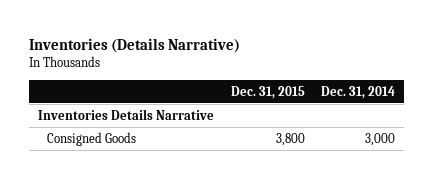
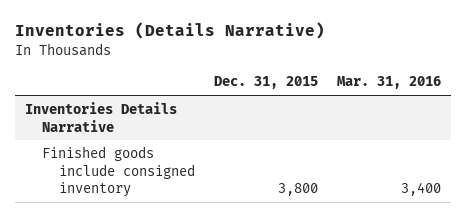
- | Dec. 31, 2015 | Dec. 31, 2014
+ | Dec. 31, 2015 | Mar. 31, 2016
- Consigned Goods | 3,800 | 3,000
+ Finished goods include consigned inventory | 3,800 | 3,400

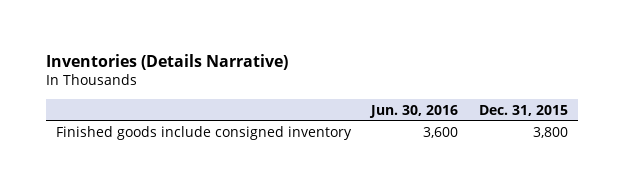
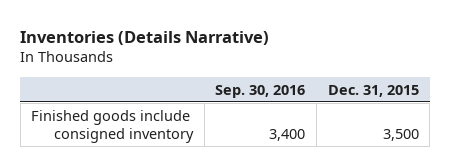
- | Jun. 30, 2016 | Dec. 31, 2015
+ | Sep. 30, 2016 | Dec. 31, 2015
- Finished goods include consigned inventory | 3,600 | 3,800
+ Finished goods include consigned inventory | 3,400 | 3,500

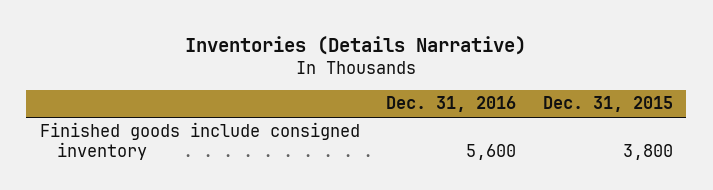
- | Sep. 30, 2016 | Dec. 31, 2015
+ | Dec. 31, 2016 | Dec. 31, 2015
- Finished goods include consigned inventory | 3,400 | 3,500
+ Finished goods include consigned inventory | 5,600 | 3,800

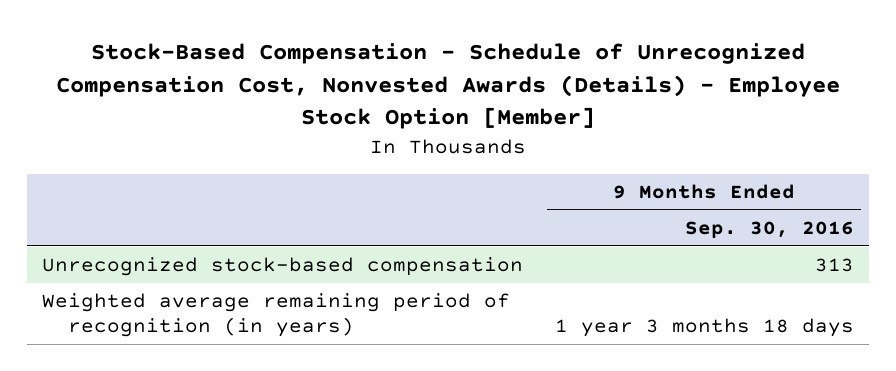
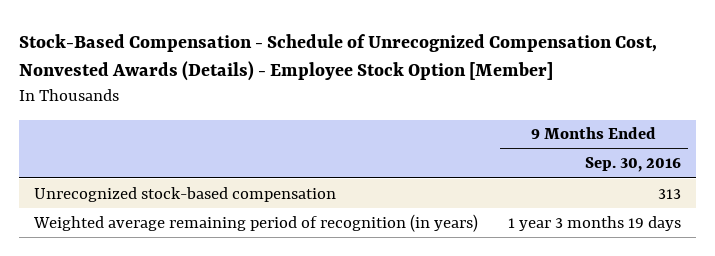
- Weighted average remaining period of recognition (in years) | 1 year 3 months 18 days
+ Weighted average remaining period of recognition (in years) | 1 year 3 months 19 days

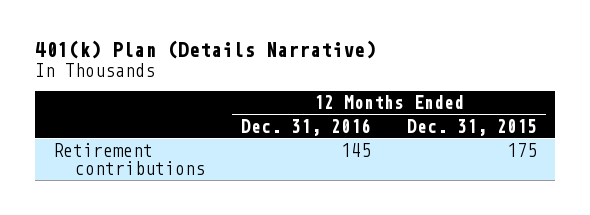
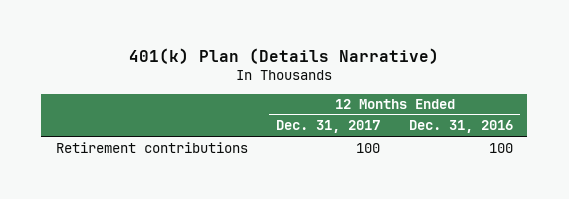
- | 12 Months Ended Dec. 31, 2016 | 12 Months Ended Dec. 31, 2015
+ | 12 Months Ended Dec. 31, 2017 | 12 Months Ended Dec. 31, 2016
- Retirement contributions | 145 | 175
+ Retirement contributions | 100 | 100

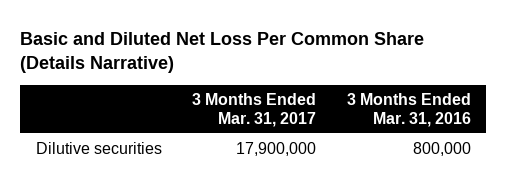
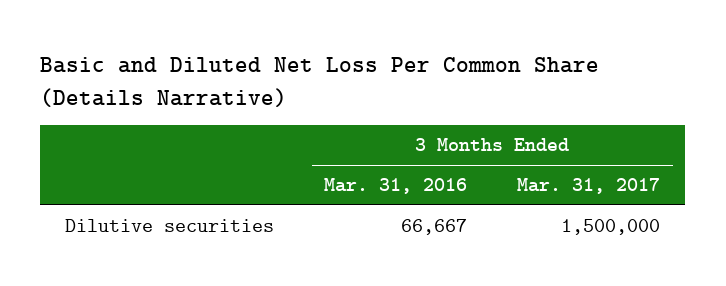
- | 3 Months Ended Mar. 31, 2017 | 3 Months Ended Mar. 31, 2016
+ | 3 Months Ended Mar. 31, 2016 | 3 Months Ended Mar. 31, 2017
- Dilutive securities | 17,900,000 | 800,000
+ Dilutive securities | 66,667 | 1,500,000

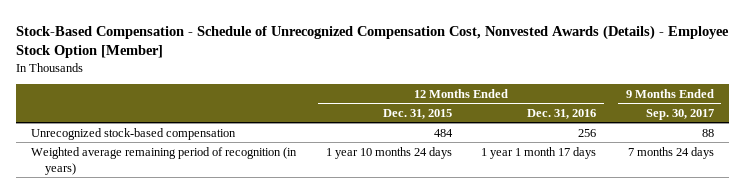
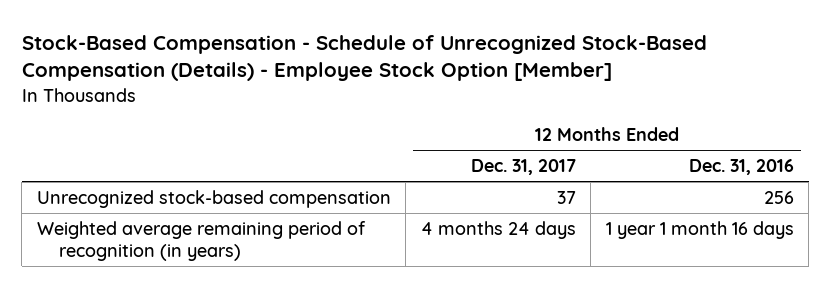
- Stock-Based Compensation - Schedule of Unrecognized Compensation Cost, Nonvested Awards (Details) - Employee Stock Option [Member]
+ Stock-Based Compensation - Schedule of Unrecognized Stock-Based Compensation (Details) - Employee Stock Option [Member]
- | 12 Months Ended Dec. 31, 2015 | 12 Months Ended Dec. 31, 2016 | 9 Months Ended Sep. 30, 2017
+ | 12 Months Ended Dec. 31, 2017 | 12 Months Ended Dec. 31, 2016
- Weighted average remaining period of recognition (in years) | 1 year 10 months 24 days | 1 year 1 month 17 days | 7 months 24 days
+ Weighted average remaining period of recognition (in years) | 4 months 24 days | 1 year 1 month 16 days

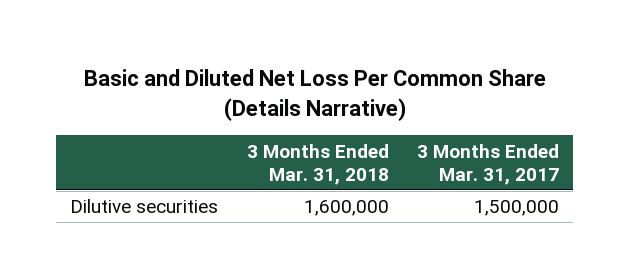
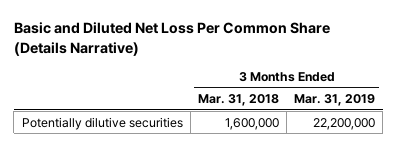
- | 3 Months Ended Mar. 31, 2018 | 3 Months Ended Mar. 31, 2017
+ | 3 Months Ended Mar. 31, 2018 | 3 Months Ended Mar. 31, 2019
- Dilutive securities | 1,600,000 | 1,500,000
+ Potentially dilutive securities | 1,600,000 | 22,200,000

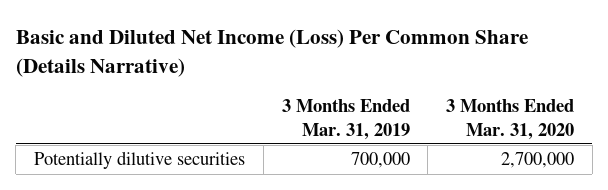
- Basic and Diluted Net Loss Per Common Share (Details Narrative)
+ Basic and Diluted Net Income (Loss) Per Common Share (Details Narrative)
- | 3 Months Ended Mar. 31, 2018 | 3 Months Ended Mar. 31, 2019
+ | 3 Months Ended Mar. 31, 2019 | 3 Months Ended Mar. 31, 2020
- Potentially dilutive securities | 1,600,000 | 22,200,000
+ Potentially dilutive securities | 700,000 | 2,700,000

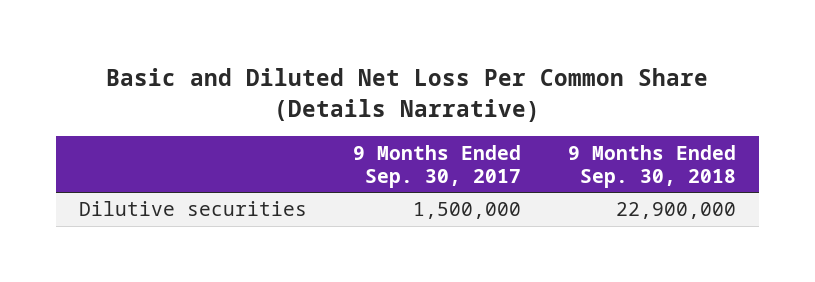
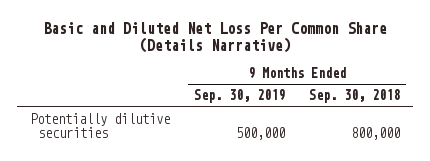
- | 9 Months Ended Sep. 30, 2017 | 9 Months Ended Sep. 30, 2018
+ | 9 Months Ended Sep. 30, 2019 | 9 Months Ended Sep. 30, 2018
- Dilutive securities | 1,500,000 | 22,900,000
+ Potentially dilutive securities | 500,000 | 800,000

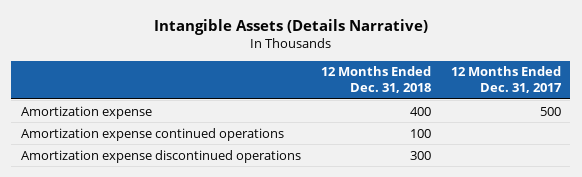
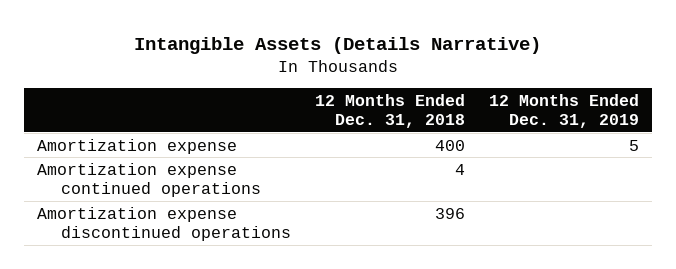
- | 12 Months Ended Dec. 31, 2018 | 12 Months Ended Dec. 31, 2017
+ | 12 Months Ended Dec. 31, 2018 | 12 Months Ended Dec. 31, 2019
- Amortization expense continued operations | 100 |
- Amortization expense discontinued operations | 300 |
+ Amortization expense continued operations | 4 |
+ Amortization expense discontinued operations | 396 |

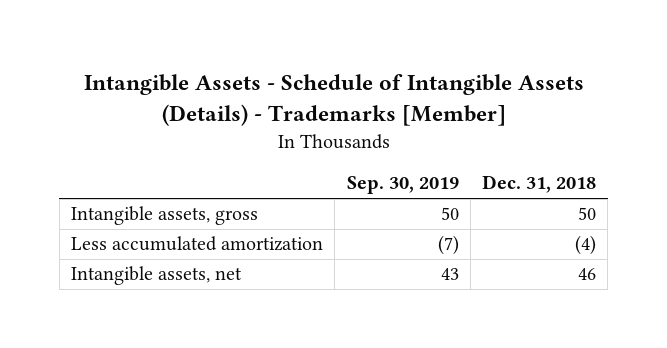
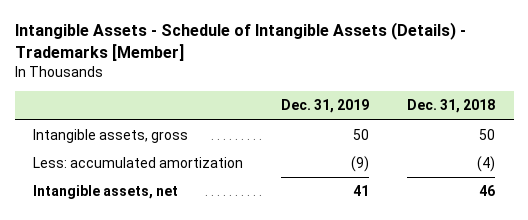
- | Sep. 30, 2019 | Dec. 31, 2018
+ | Dec. 31, 2019 | Dec. 31, 2018
- Less accumulated amortization | (7) | (4)
+ Less: accumulated amortization | (9) | (4)

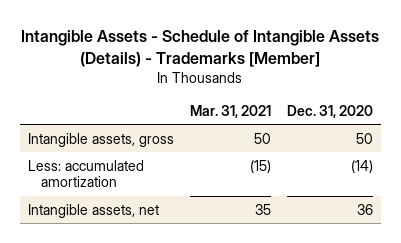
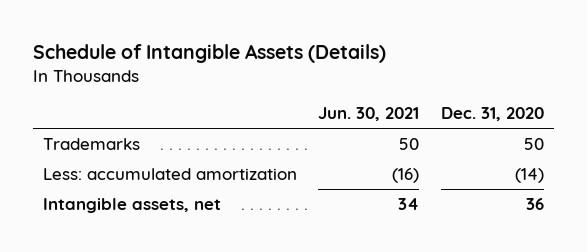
- Intangible Assets - Schedule of Intangible Assets (Details) - Trademarks [Member]
+ Schedule of Intangible Assets (Details)
- | Mar. 31, 2021 | Dec. 31, 2020
+ | Jun. 30, 2021 | Dec. 31, 2020
- Intangible assets, gross | 50 | 50
+ Trademarks | 50 | 50

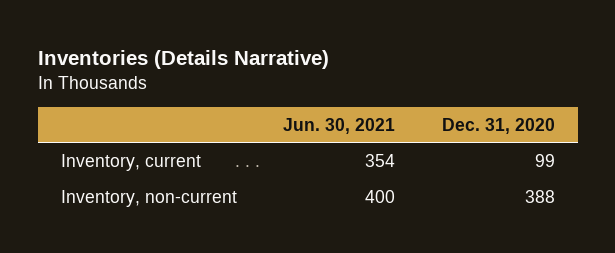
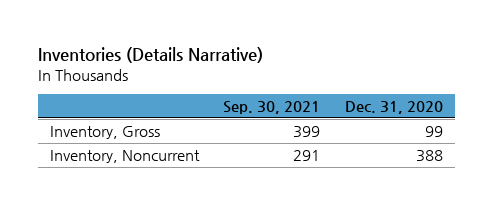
- | Jun. 30, 2021 | Dec. 31, 2020
+ | Sep. 30, 2021 | Dec. 31, 2020
- Inventory, current | 354 | 99
- Inventory, non-current | 400 | 388
+ Inventory, Gross | 399 | 99
+ Inventory, Noncurrent | 291 | 388

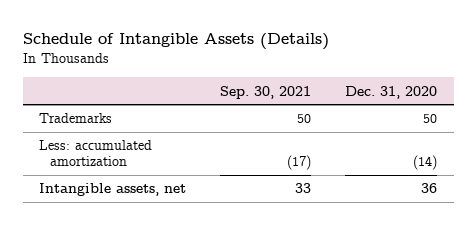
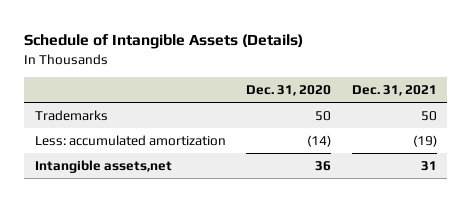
- | Sep. 30, 2021 | Dec. 31, 2020
+ | Dec. 31, 2020 | Dec. 31, 2021
- Intangible assets, net | 33 | 36
+ Intangible assets,net | 36 | 31

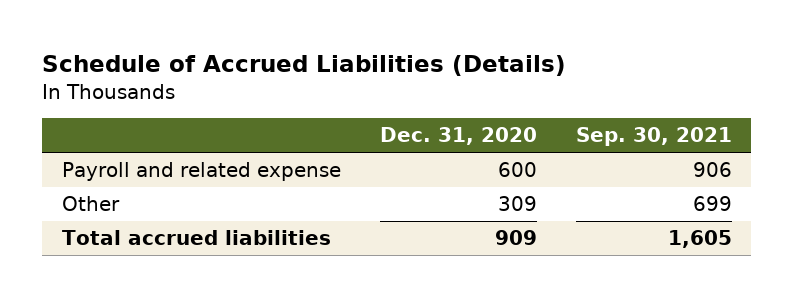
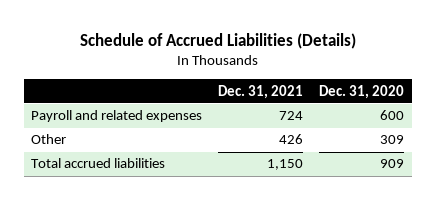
- | Dec. 31, 2020 | Sep. 30, 2021
+ | Dec. 31, 2021 | Dec. 31, 2020
- Payroll and related expense | 600 | 906
+ Payroll and related expenses | 724 | 600

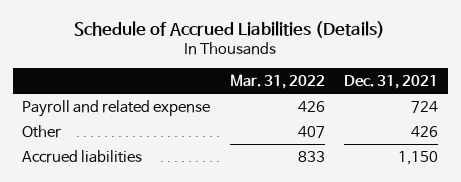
- | Dec. 31, 2021 | Dec. 31, 2020
+ | Mar. 31, 2022 | Dec. 31, 2021
- Payroll and related expenses | 724 | 600
+ Payroll and related expense | 426 | 724
- Total accrued liabilities | 1,150 | 909
+ Accrued liabilities | 833 | 1,150

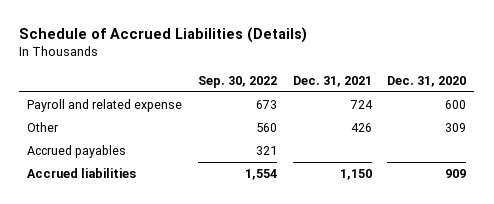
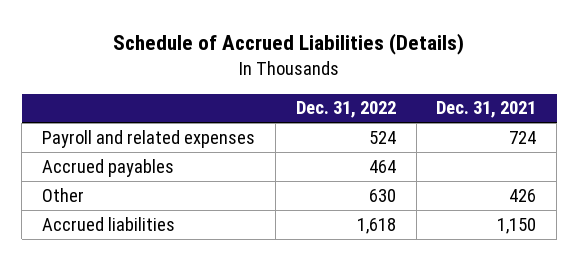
- | Sep. 30, 2022 | Dec. 31, 2021 | Dec. 31, 2020
+ | Dec. 31, 2022 | Dec. 31, 2021
- Payroll and related expense | 673 | 724 | 600
+ Payroll and related expenses | 524 | 724
moved down: Other | 630 | 426

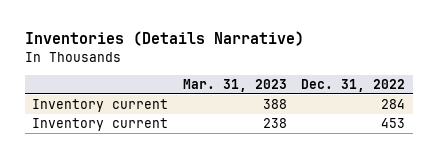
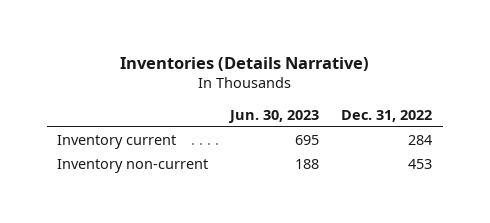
- | Mar. 31, 2023 | Dec. 31, 2022
+ | Jun. 30, 2023 | Dec. 31, 2022
- Inventory current | 238 | 453
+ Inventory non-current | 188 | 453

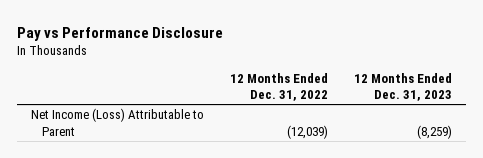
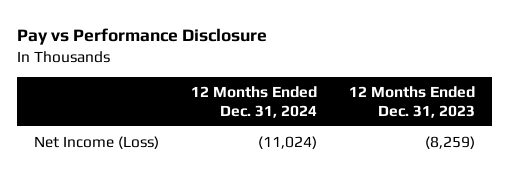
- | 12 Months Ended Dec. 31, 2022 | 12 Months Ended Dec. 31, 2023
+ | 12 Months Ended Dec. 31, 2024 | 12 Months Ended Dec. 31, 2023
- Net Income (Loss) Attributable to Parent | (12,039) | (8,259)
+ Net Income (Loss) | (11,024) | (8,259)

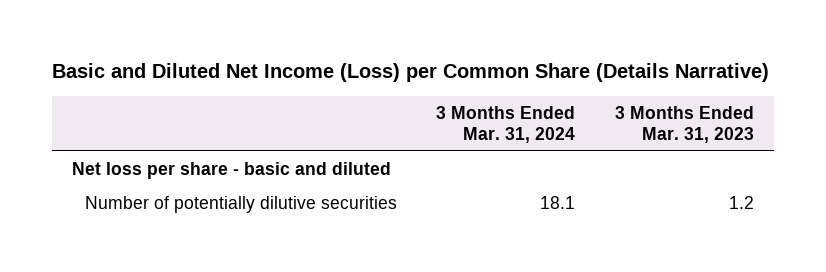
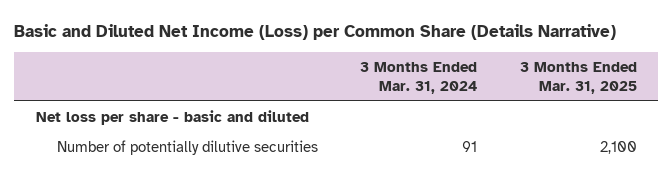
- | 3 Months Ended Mar. 31, 2024 | 3 Months Ended Mar. 31, 2023
+ | 3 Months Ended Mar. 31, 2024 | 3 Months Ended Mar. 31, 2025
- Number of potentially dilutive securities | 18.1 | 1.2
+ Number of potentially dilutive securities | 91 | 2,100

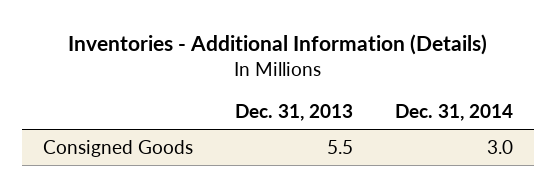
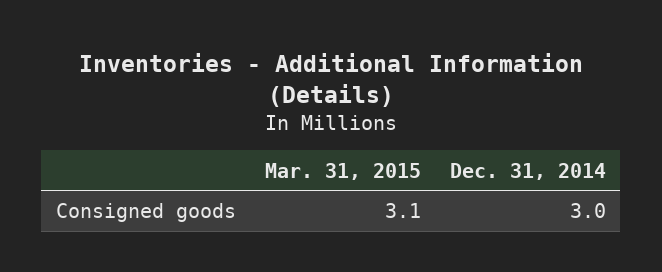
- | Dec. 31, 2013 | Dec. 31, 2014
+ | Mar. 31, 2015 | Dec. 31, 2014
- Consigned Goods | 5.5 | 3.0
+ Consigned goods | 3.1 | 3.0

